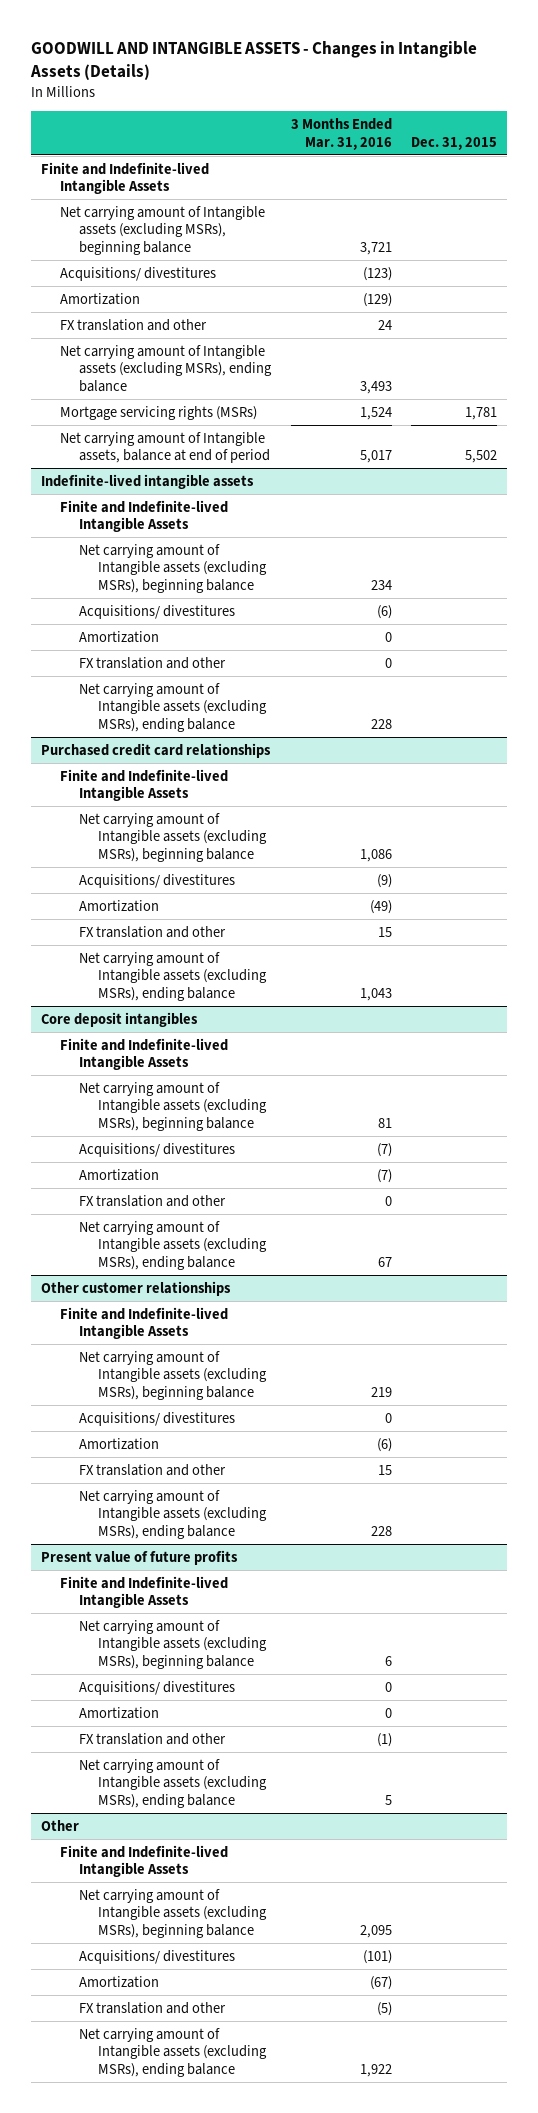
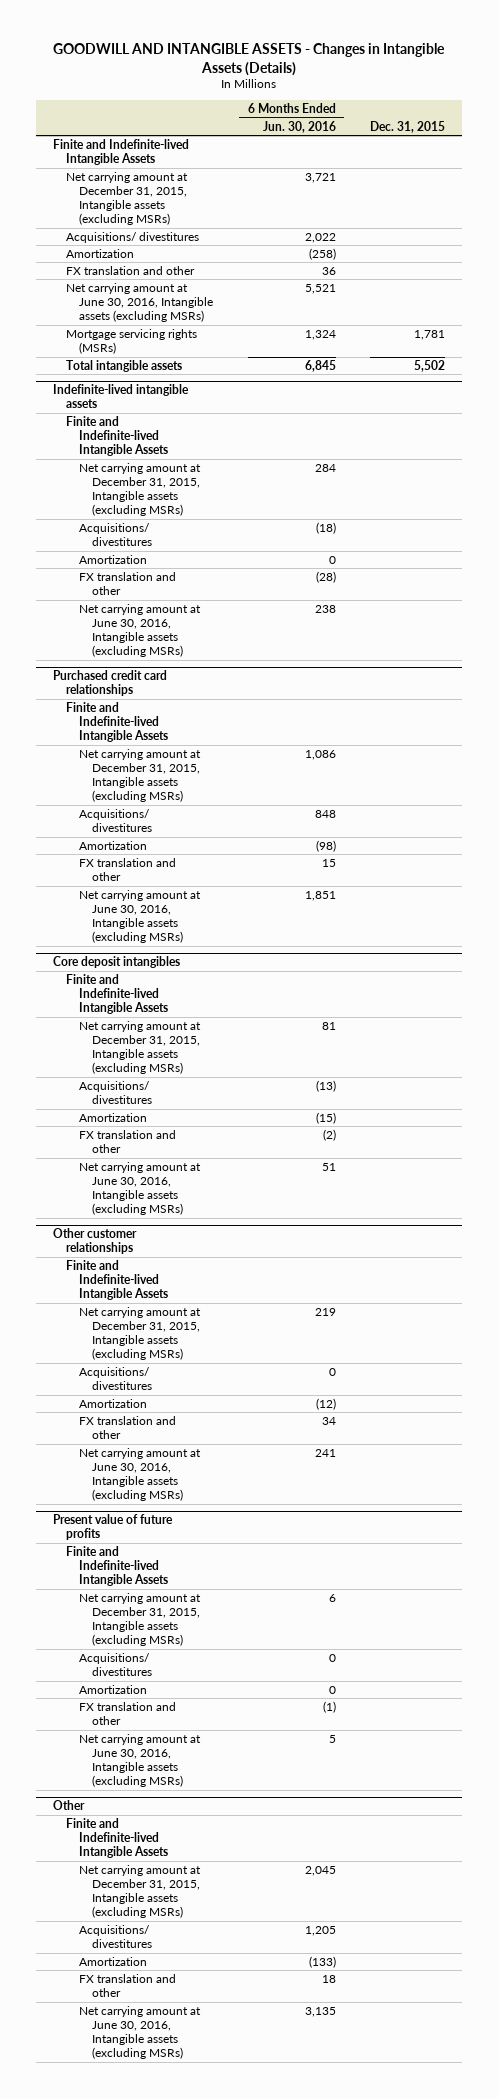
- | 3 Months Ended Mar. 31, 2016 | Dec. 31, 2015
+ | 6 Months Ended Jun. 30, 2016 | Dec. 31, 2015
- Net carrying amount of Intangible assets (excluding MSRs), beginning balance | 3,721 |
+ Net carrying amount at December 31, 2015, Intangible assets (excluding MSRs) | 3,721 |
- Net carrying amount of Intangible assets (excluding MSRs), ending balance | 3,493 |
+ Net carrying amount at June 30, 2016, Intangible assets (excluding MSRs) | 5,521 |
- Net carrying amount of Intangible assets, balance at end of period | 5,017 | 5,502
+ Total intangible assets | 6,845 | 5,502
@ Indefinite-lived intangible assets
- Net carrying amount of Intangible assets (excluding MSRs), beginning balance | 234 |
+ Net carrying amount at December 31, 2015, Intangible assets (excluding MSRs) | 284 |
- Net carrying amount of Intangible assets (excluding MSRs), ending balance | 228 |
+ Net carrying amount at June 30, 2016, Intangible assets (excluding MSRs) | 238 |
@ Purchased credit card relationships
- Net carrying amount of Intangible assets (excluding MSRs), beginning balance | 1,086 |
+ Net carrying amount at December 31, 2015, Intangible assets (excluding MSRs) | 1,086 |
- Net carrying amount of Intangible assets (excluding MSRs), ending balance | 1,043 |
+ Net carrying amount at June 30, 2016, Intangible assets (excluding MSRs) | 1,851 |
@ Core deposit intangibles
- Net carrying amount of Intangible assets (excluding MSRs), beginning balance | 81 |
+ Net carrying amount at December 31, 2015, Intangible assets (excluding MSRs) | 81 |
- Net carrying amount of Intangible assets (excluding MSRs), ending balance | 67 |
+ Net carrying amount at June 30, 2016, Intangible assets (excluding MSRs) | 51 |
@ Other customer relationships
- Net carrying amount of Intangible assets (excluding MSRs), beginning balance | 219 |
+ Net carrying amount at December 31, 2015, Intangible assets (excluding MSRs) | 219 |
- Net carrying amount of Intangible assets (excluding MSRs), ending balance | 228 |
+ Net carrying amount at June 30, 2016, Intangible assets (excluding MSRs) | 241 |
@ Present value of future profits
- Net carrying amount of Intangible assets (excluding MSRs), beginning balance | 6 |
+ Net carrying amount at December 31, 2015, Intangible assets (excluding MSRs) | 6 |
- Net carrying amount of Intangible assets (excluding MSRs), ending balance | 5 |
+ Net carrying amount at June 30, 2016, Intangible assets (excluding MSRs) | 5 |
@ Other
- Net carrying amount of Intangible assets (excluding MSRs), beginning balance | 2,095 |
+ Net carrying amount at December 31, 2015, Intangible assets (excluding MSRs) | 2,045 |
- Net carrying amount of Intangible assets (excluding MSRs), ending balance | 1,922 |
+ Net carrying amount at June 30, 2016, Intangible assets (excluding MSRs) | 3,135 |

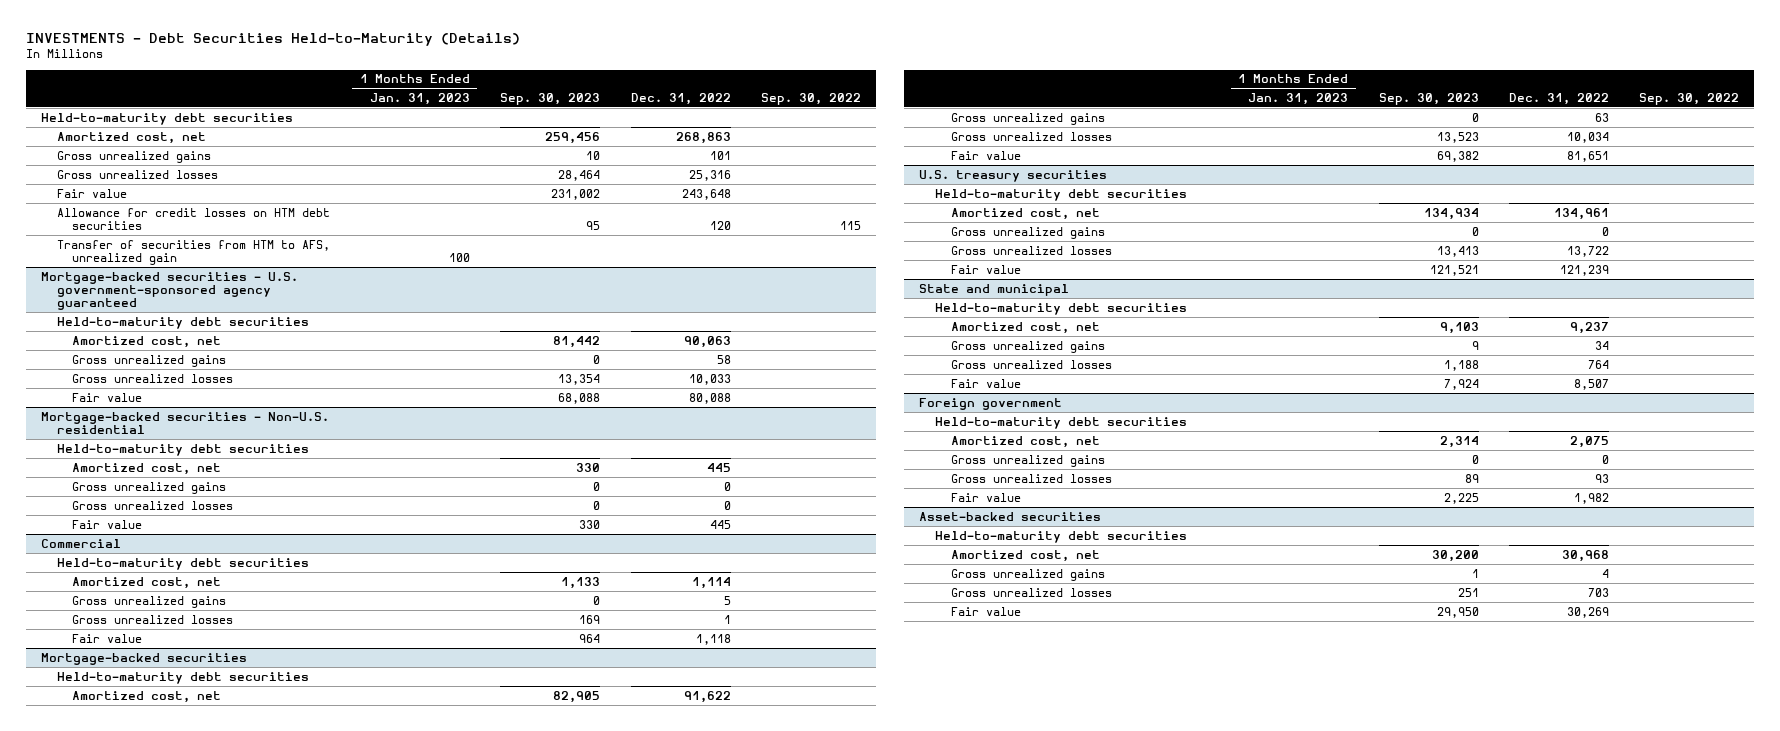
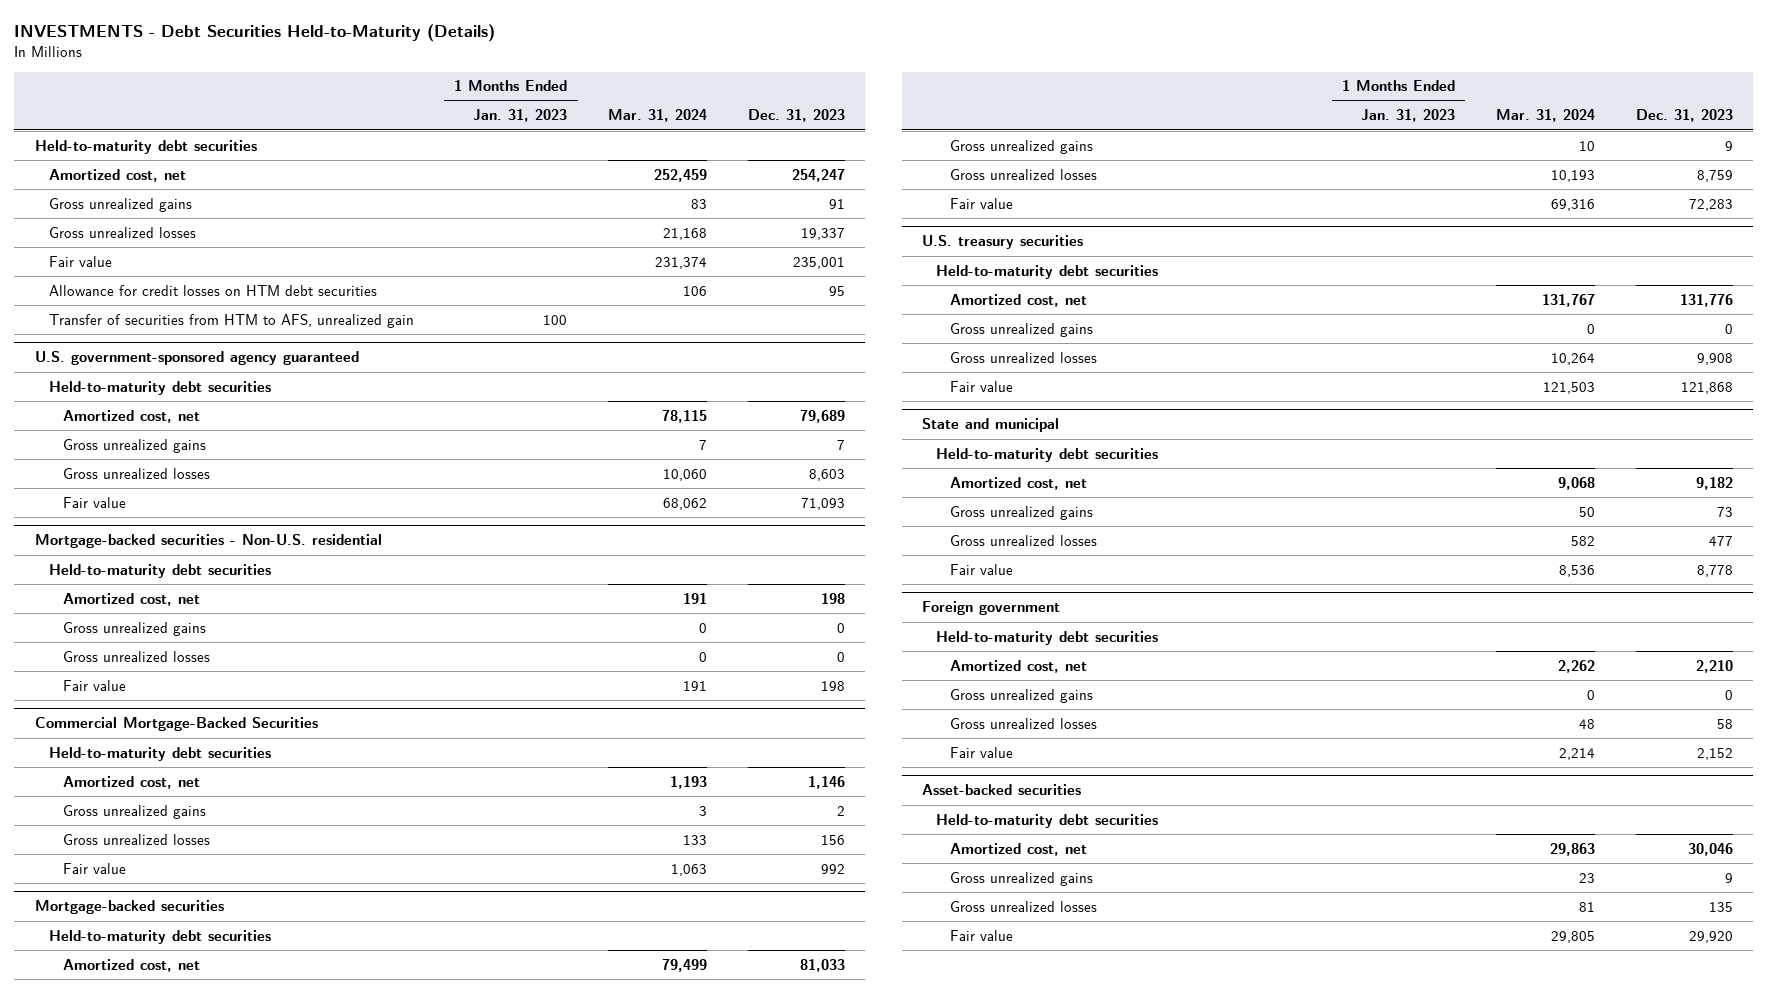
- | 1 Months Ended Jan. 31, 2023 | Sep. 30, 2023 | Dec. 31, 2022 | Sep. 30, 2022
+ | 1 Months Ended Jan. 31, 2023 | Mar. 31, 2024 | Dec. 31, 2023
- Mortgage-backed securities - U.S. government-sponsored agency guaranteed
+ U.S. government-sponsored agency guaranteed
- Commercial
+ Commercial Mortgage-Backed Securities

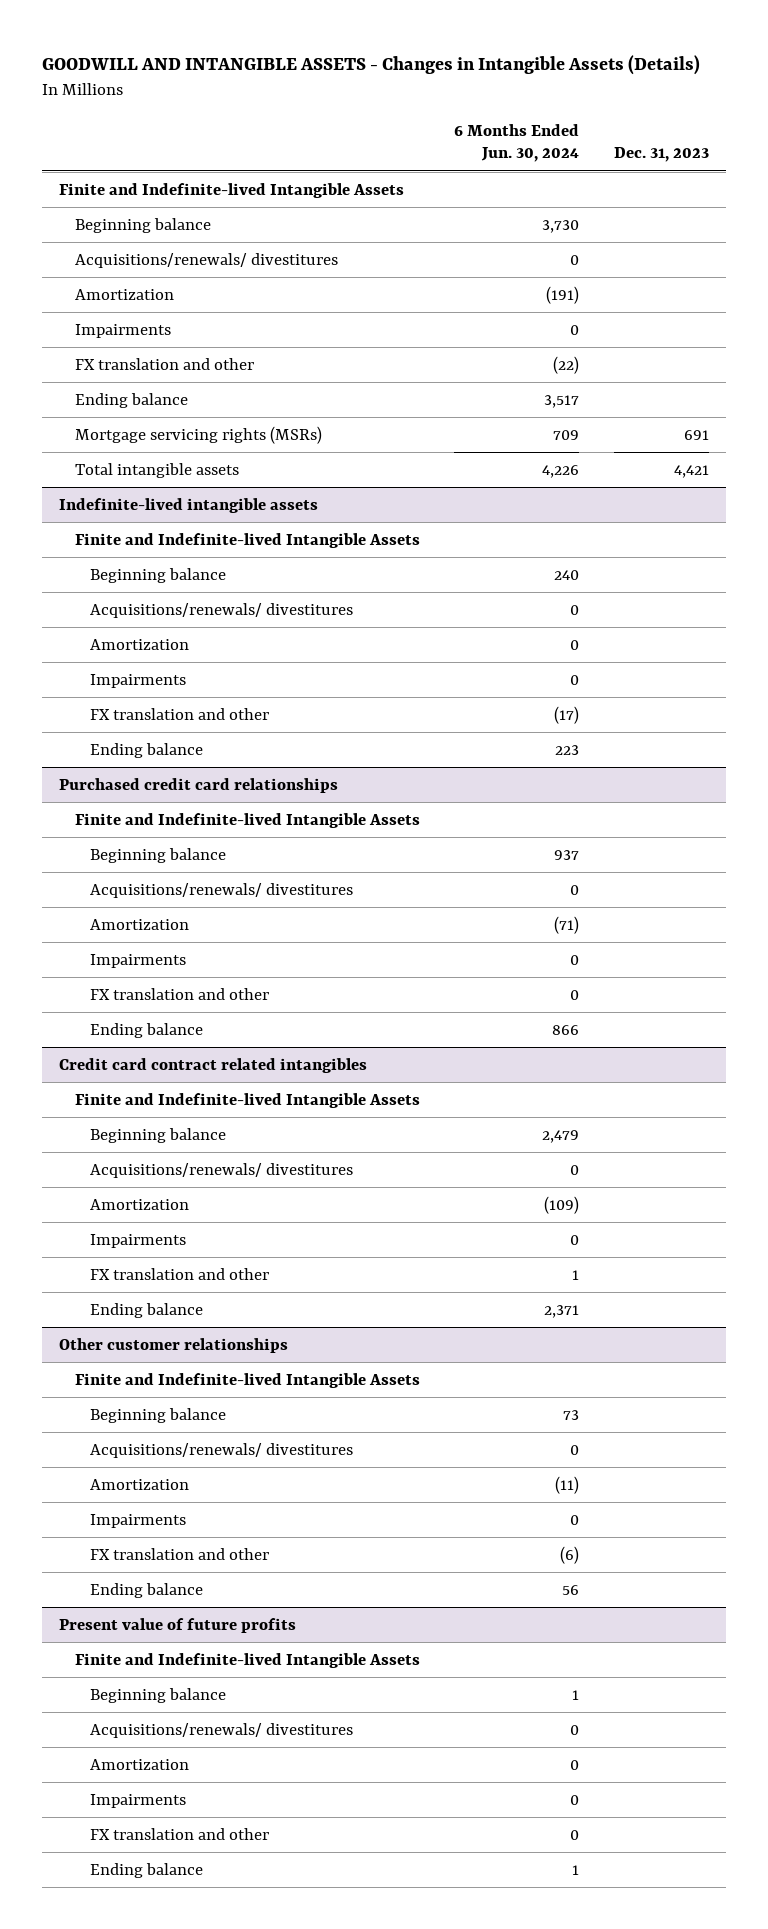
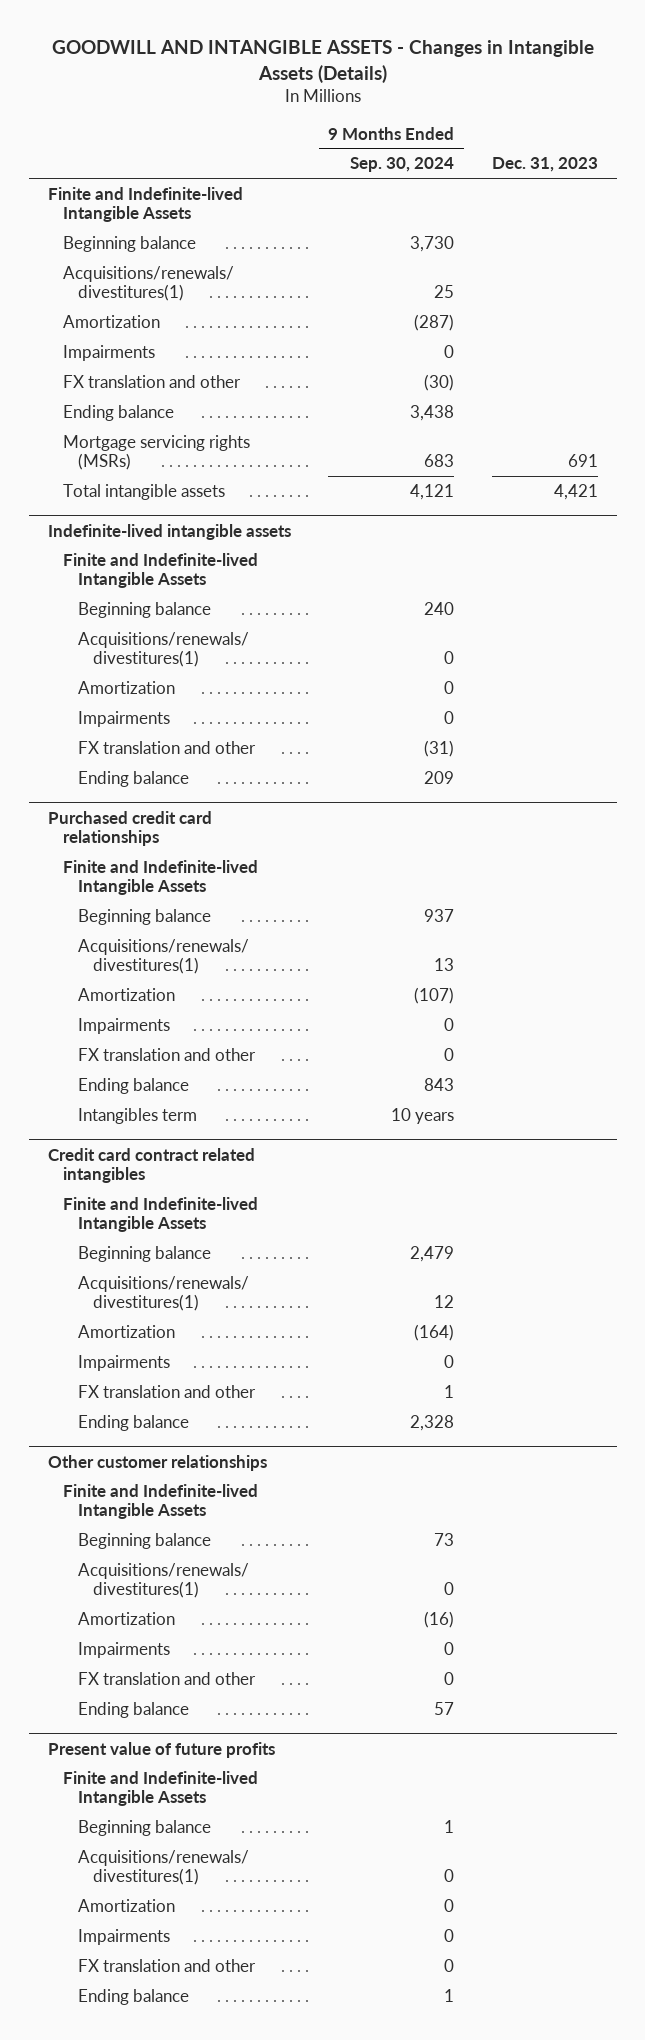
- | 6 Months Ended Jun. 30, 2024 | Dec. 31, 2023
+ | 9 Months Ended Sep. 30, 2024 | Dec. 31, 2023
- Acquisitions/renewals/ divestitures | 0 |
+ Acquisitions/renewals/ divestitures(1) | 25 |
@ Indefinite-lived intangible assets
- Acquisitions/renewals/ divestitures | 0 |
+ Acquisitions/renewals/ divestitures(1) | 0 |
@ Purchased credit card relationships
- Acquisitions/renewals/ divestitures | 0 |
+ Acquisitions/renewals/ divestitures(1) | 13 |
+ Intangibles term | 10 years |
@ Credit card contract related intangibles
- Acquisitions/renewals/ divestitures | 0 |
+ Acquisitions/renewals/ divestitures(1) | 12 |
@ Other customer relationships
- Acquisitions/renewals/ divestitures | 0 |
+ Acquisitions/renewals/ divestitures(1) | 0 |
@ Present value of future profits
- Acquisitions/renewals/ divestitures | 0 |
+ Acquisitions/renewals/ divestitures(1) | 0 |

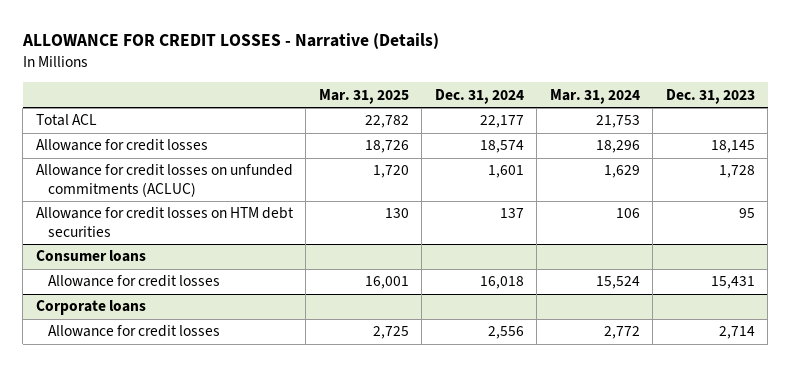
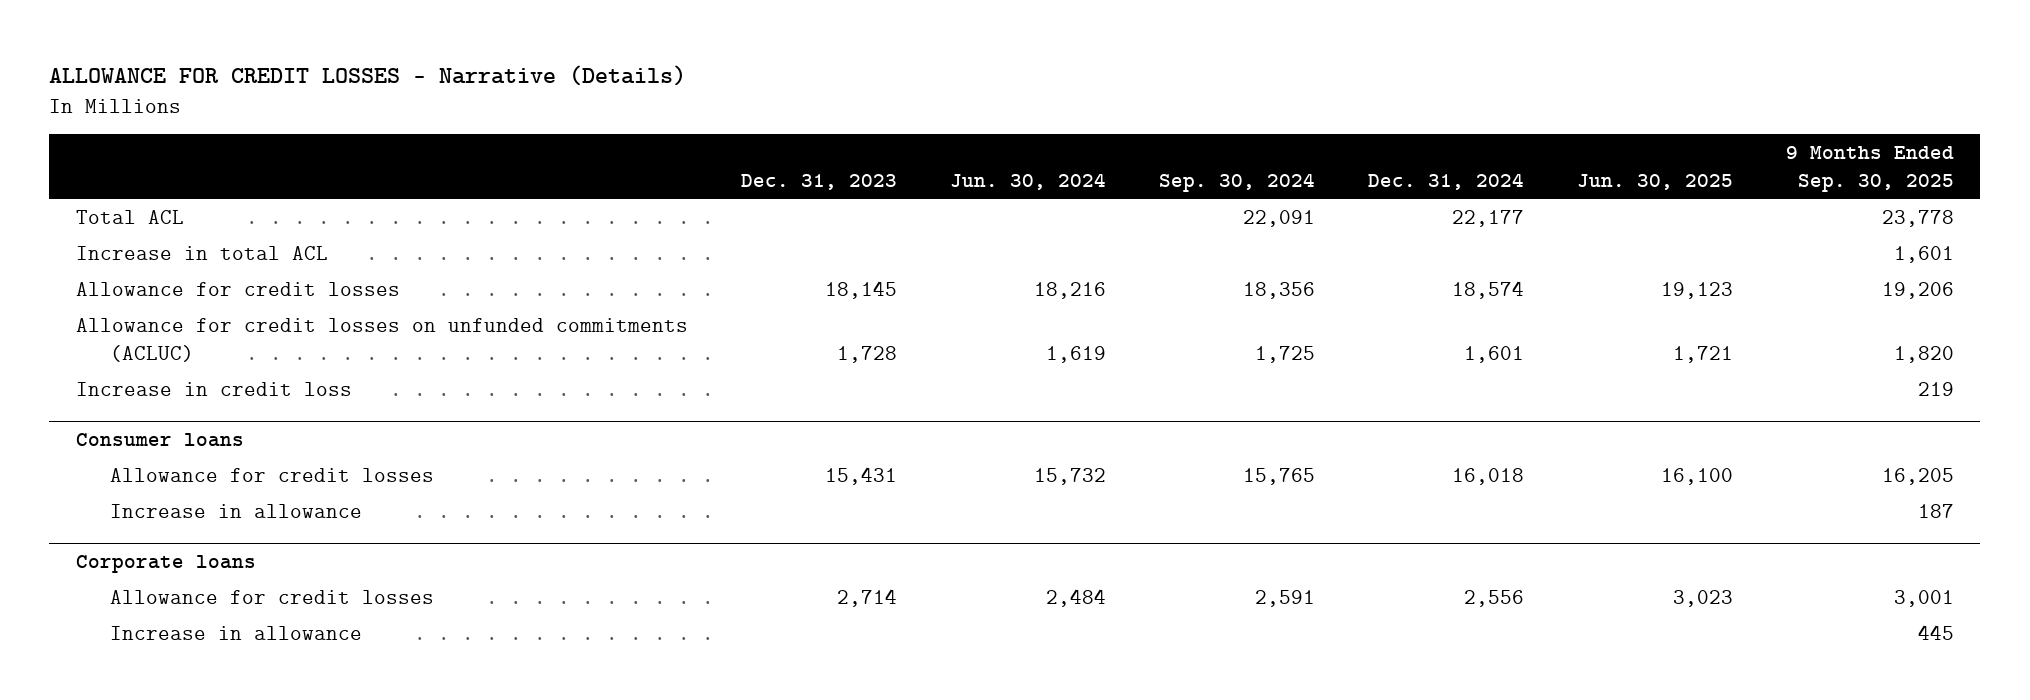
- | Mar. 31, 2025 | Dec. 31, 2024 | Mar. 31, 2024 | Dec. 31, 2023
+ | Dec. 31, 2023 | Jun. 30, 2024 | Sep. 30, 2024 | Dec. 31, 2024 | Jun. 30, 2025 | 9 Months Ended Sep. 30, 2025
+ Increase in total ACL | | | | | | 1,601
- Allowance for credit losses on HTM debt securities | 130 | 137 | 106 | 95
+ Increase in credit loss | | | | | | 219
@ Consumer loans
+ Increase in allowance | | | | | | 187
@ Corporate loans
+ Increase in allowance | | | | | | 445

